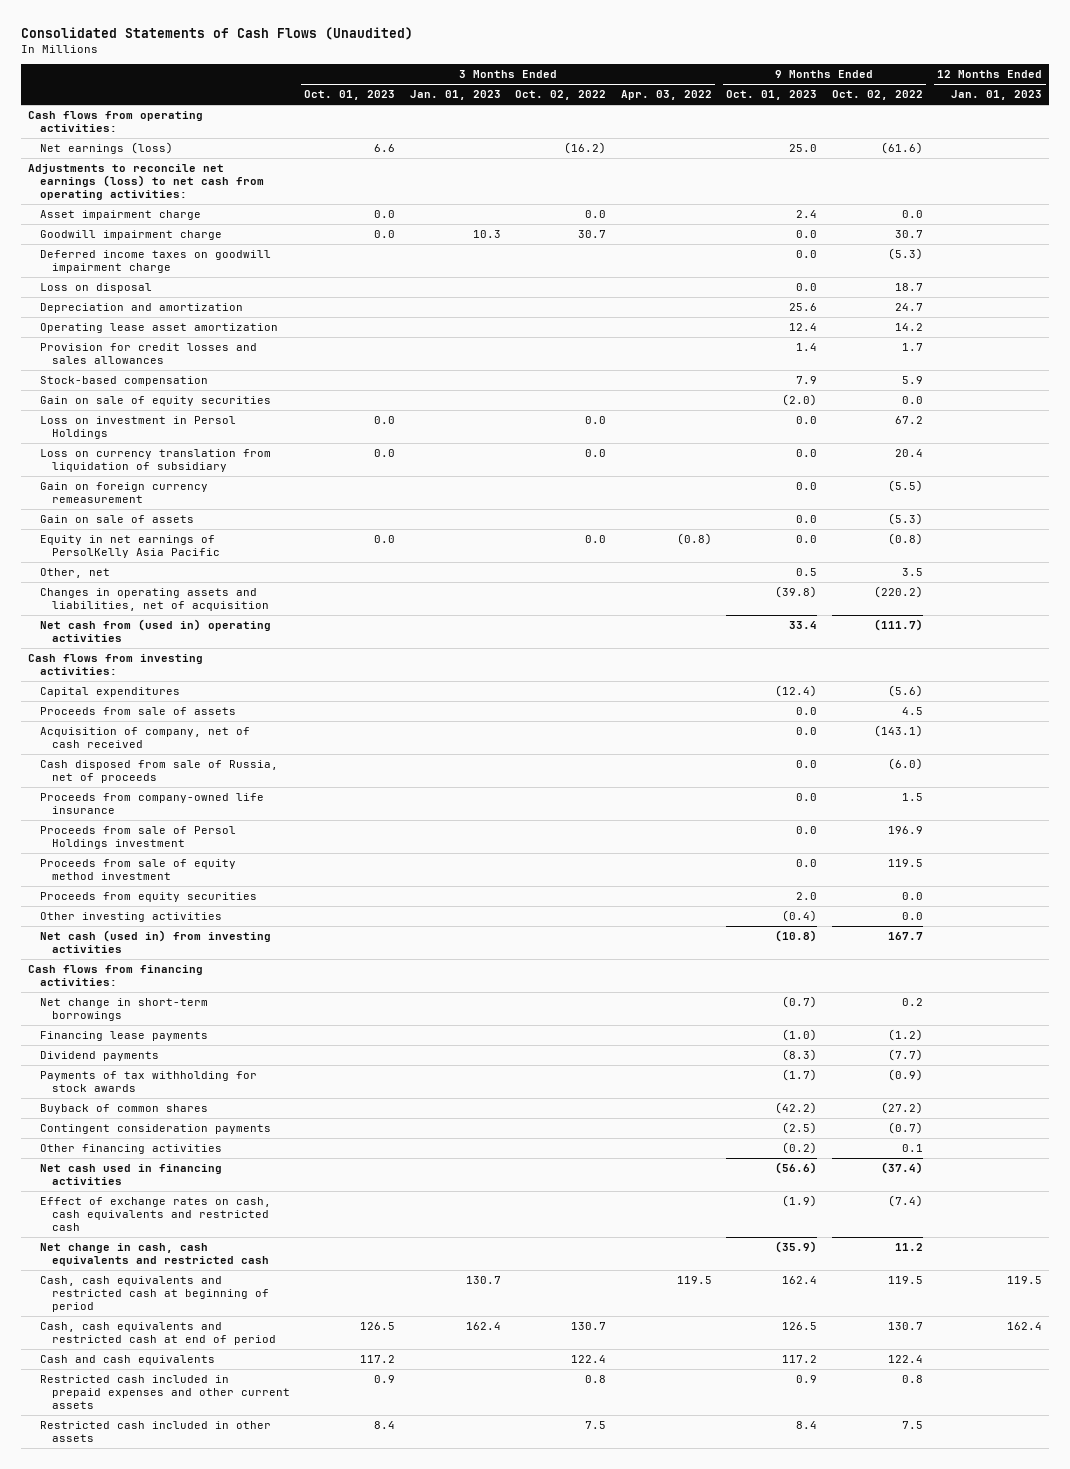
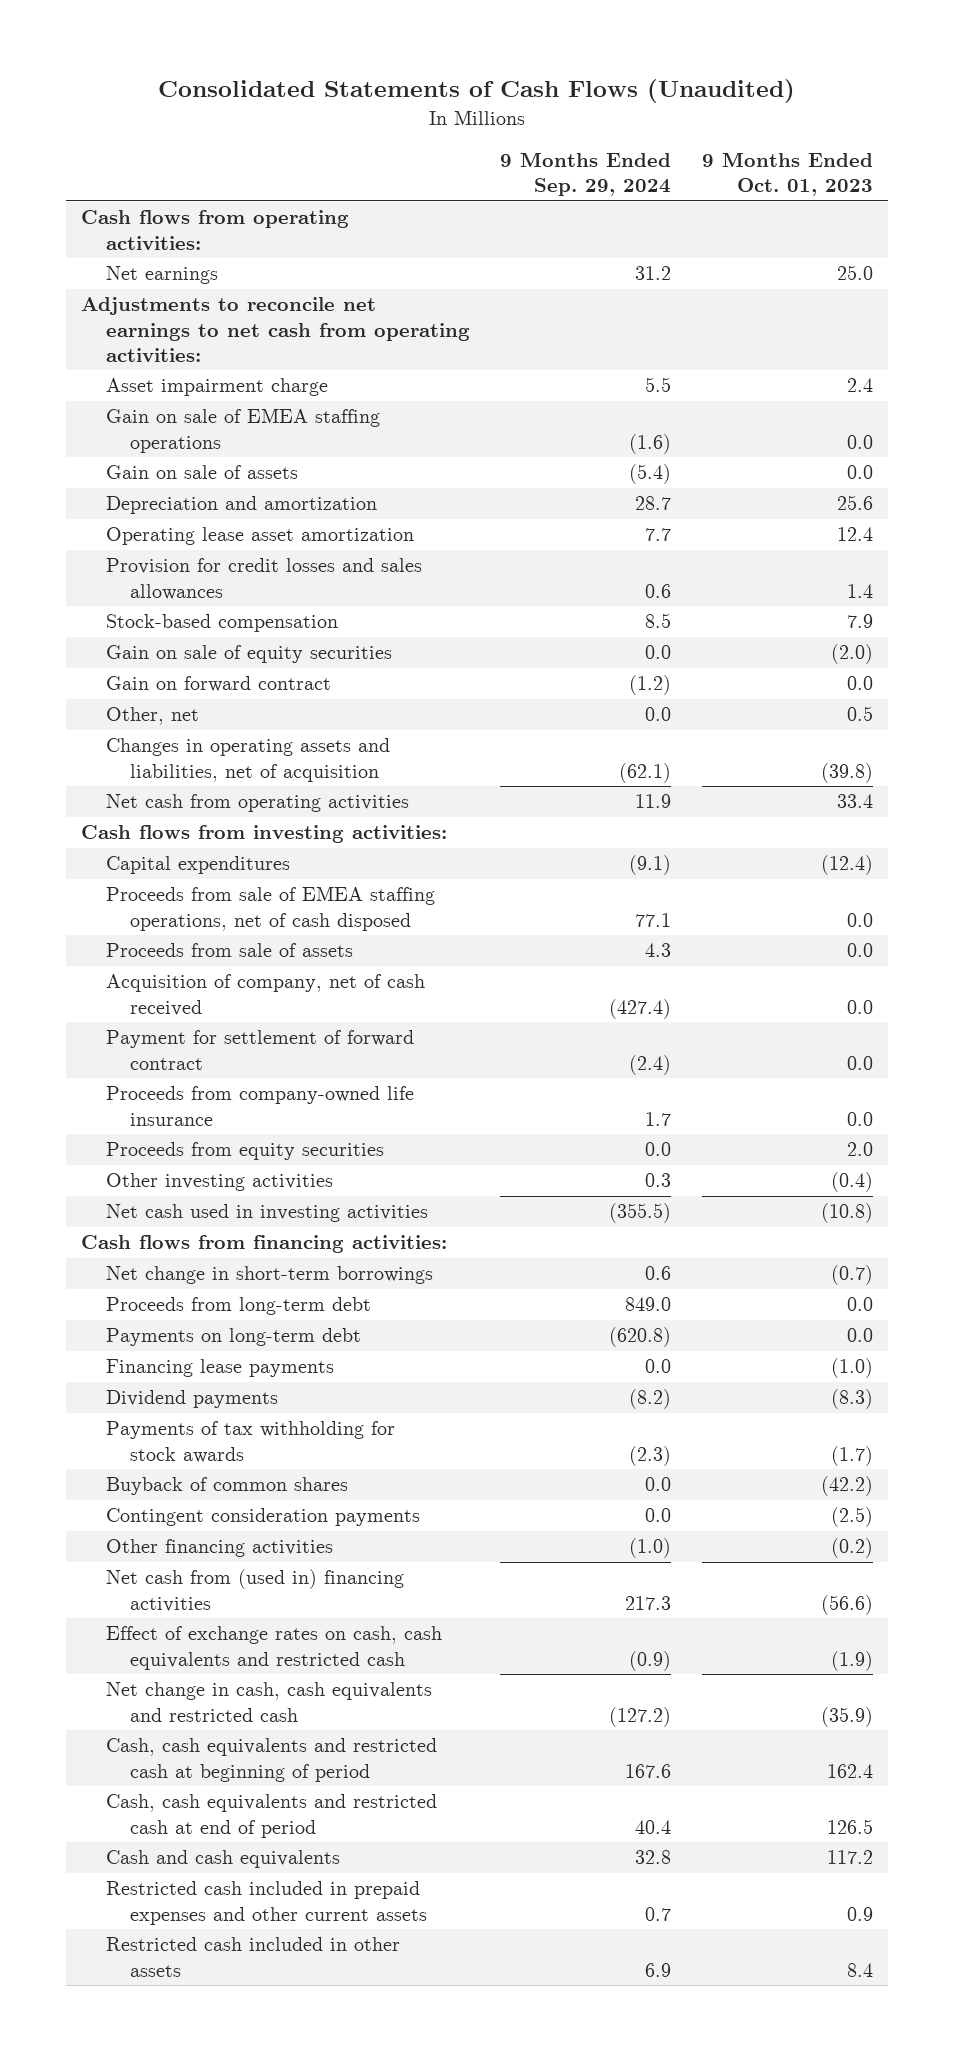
- | 3 Months Ended Oct. 01, 2023 | 3 Months Ended Jan. 01, 2023 | 3 Months Ended Oct. 02, 2022 | 3 Months Ended Apr. 03, 2022 | 9 Months Ended Oct. 01, 2023 | 9 Months Ended Oct. 02, 2022 | 12 Months Ended Jan. 01, 2023
+ | 9 Months Ended Sep. 29, 2024 | 9 Months Ended Oct. 01, 2023
- Net earnings (loss) | 6.6 | | (16.2) | | 25.0 | (61.6) |
- Adjustments to reconcile net earnings (loss) to net cash from operating activities:
+ Net earnings | 31.2 | 25.0
+ Adjustments to reconcile net earnings to net cash from operating activities:
- Goodwill impairment charge | 0.0 | 10.3 | 30.7 | | 0.0 | 30.7 |
- Deferred income taxes on goodwill impairment charge | | | | | 0.0 | (5.3) |
- Loss on disposal | | | | | 0.0 | 18.7 |
+ Gain on sale of EMEA staffing operations | (1.6) | 0.0
moved up: Gain on sale of assets | (5.4) | 0.0
- Loss on investment in Persol Holdings | 0.0 | | 0.0 | | 0.0 | 67.2 |
- Loss on currency translation from liquidation of subsidiary | 0.0 | | 0.0 | | 0.0 | 20.4 |
- Gain on foreign currency remeasurement | | | | | 0.0 | (5.5) |
- Equity in net earnings of PersolKelly Asia Pacific | 0.0 | | 0.0 | (0.8) | 0.0 | (0.8) |
+ Gain on forward contract | (1.2) | 0.0
- Net cash from (used in) operating activities | | | | | 33.4 | (111.7) |
+ Net cash from operating activities | 11.9 | 33.4
+ Proceeds from sale of EMEA staffing operations, net of cash disposed | 77.1 | 0.0
- Cash disposed from sale of Russia, net of proceeds | | | | | 0.0 | (6.0) |
+ Payment for settlement of forward contract | (2.4) | 0.0
- Proceeds from sale of Persol Holdings investment | | | | | 0.0 | 196.9 |
- Proceeds from sale of equity method investment | | | | | 0.0 | 119.5 |
- Net cash (used in) from investing activities | | | | | (10.8) | 167.7 |
+ Net cash used in investing activities | (355.5) | (10.8)
+ Proceeds from long-term debt | 849.0 | 0.0
+ Payments on long-term debt | (620.8) | 0.0
- Net cash used in financing activities | | | | | (56.6) | (37.4) |
+ Net cash from (used in) financing activities | 217.3 | (56.6)

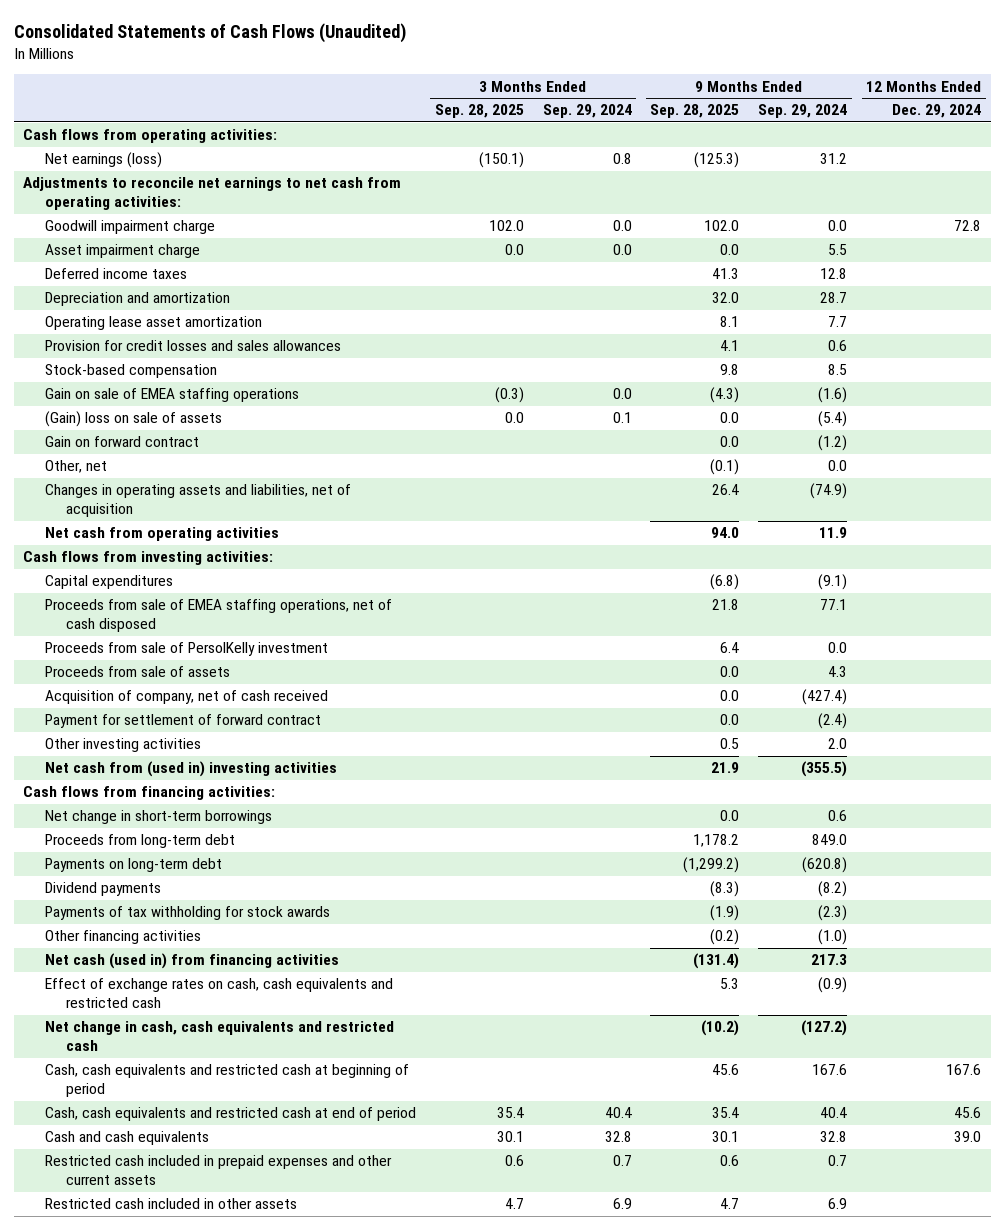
- | 9 Months Ended Sep. 29, 2024 | 9 Months Ended Oct. 01, 2023
+ | 3 Months Ended Sep. 28, 2025 | 3 Months Ended Sep. 29, 2024 | 9 Months Ended Sep. 28, 2025 | 9 Months Ended Sep. 29, 2024 | 12 Months Ended Dec. 29, 2024
- Net earnings | 31.2 | 25.0
+ Net earnings (loss) | (150.1) | 0.8 | (125.3) | 31.2 |
+ Goodwill impairment charge | 102.0 | 0.0 | 102.0 | 0.0 | 72.8
- Gain on sale of assets | (5.4) | 0.0
+ Deferred income taxes | | | 41.3 | 12.8 |
- Gain on sale of equity securities | 0.0 | (2.0)
moved down: Gain on sale of EMEA staffing operations | (0.3) | 0.0 | (4.3) | (1.6) |
+ (Gain) loss on sale of assets | 0.0 | 0.1 | 0.0 | (5.4) |
- Changes in operating assets and liabilities, net of acquisition | (62.1) | (39.8)
+ Changes in operating assets and liabilities, net of acquisition | | | 26.4 | (74.9) |
+ Proceeds from sale of PersolKelly investment | | | 6.4 | 0.0 |
- Proceeds from company-owned life insurance | 1.7 | 0.0
- Proceeds from equity securities | 0.0 | 2.0
- Other investing activities | 0.3 | (0.4)
- Net cash used in investing activities | (355.5) | (10.8)
+ Other investing activities | | | 0.5 | 2.0 |
+ Net cash from (used in) investing activities | | | 21.9 | (355.5) |
- Financing lease payments | 0.0 | (1.0)
- Buyback of common shares | 0.0 | (42.2)
- Contingent consideration payments | 0.0 | (2.5)
- Net cash from (used in) financing activities | 217.3 | (56.6)
+ Net cash (used in) from financing activities | | | (131.4) | 217.3 |

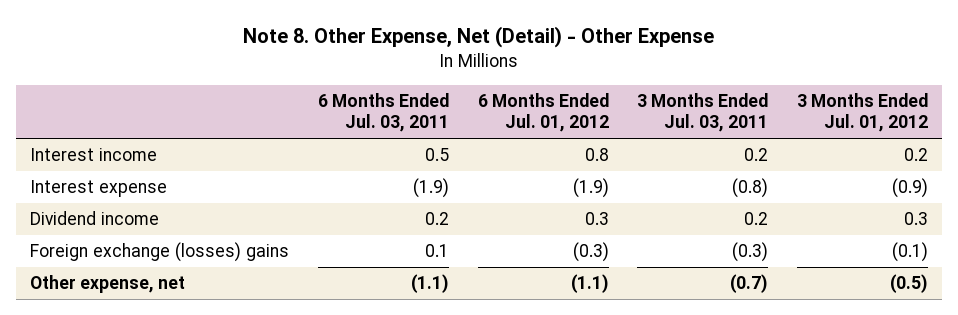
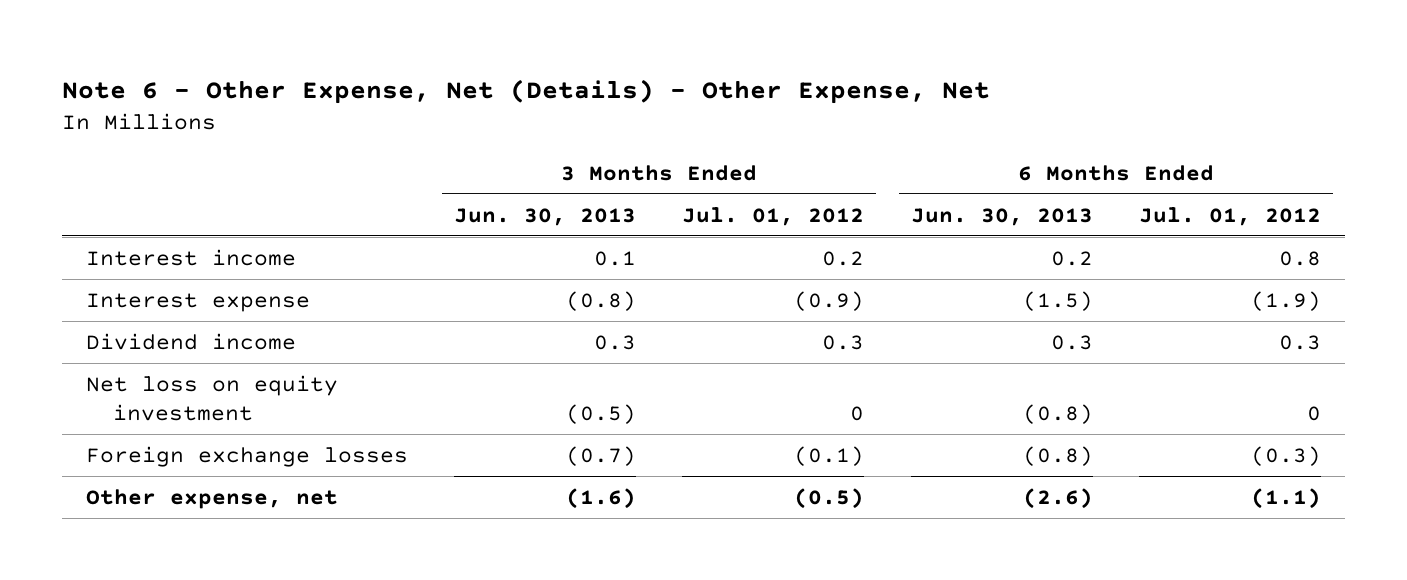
- Note 8. Other Expense, Net (Detail) - Other Expense
+ Note 6 - Other Expense, Net (Details) - Other Expense, Net
- | 6 Months Ended Jul. 03, 2011 | 6 Months Ended Jul. 01, 2012 | 3 Months Ended Jul. 03, 2011 | 3 Months Ended Jul. 01, 2012
+ | 3 Months Ended Jun. 30, 2013 | 3 Months Ended Jul. 01, 2012 | 6 Months Ended Jun. 30, 2013 | 6 Months Ended Jul. 01, 2012
- Foreign exchange (losses) gains | 0.1 | (0.3) | (0.3) | (0.1)
+ Net loss on equity investment | (0.5) | 0 | (0.8) | 0
+ Foreign exchange losses | (0.7) | (0.1) | (0.8) | (0.3)

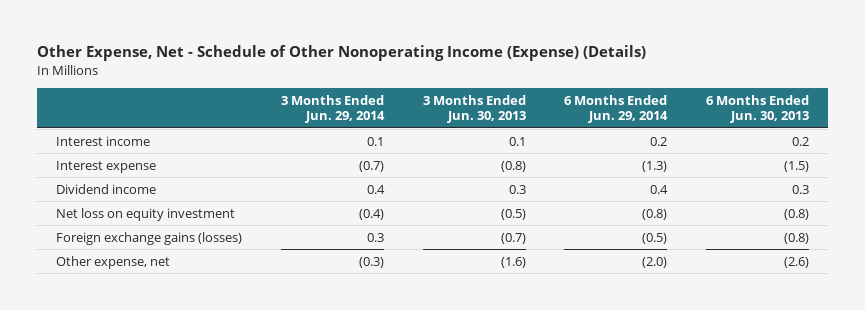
- Note 6 - Other Expense, Net (Details) - Other Expense, Net
+ Other Expense, Net - Schedule of Other Nonoperating Income (Expense) (Details)
- | 3 Months Ended Jun. 30, 2013 | 3 Months Ended Jul. 01, 2012 | 6 Months Ended Jun. 30, 2013 | 6 Months Ended Jul. 01, 2012
+ | 3 Months Ended Jun. 29, 2014 | 3 Months Ended Jun. 30, 2013 | 6 Months Ended Jun. 29, 2014 | 6 Months Ended Jun. 30, 2013
- Foreign exchange losses | (0.7) | (0.1) | (0.8) | (0.3)
+ Foreign exchange gains (losses) | 0.3 | (0.7) | (0.5) | (0.8)

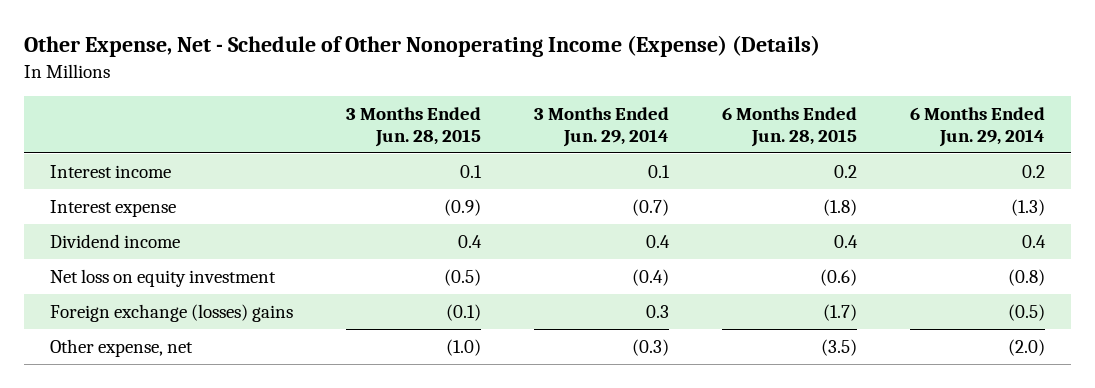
- | 3 Months Ended Jun. 29, 2014 | 3 Months Ended Jun. 30, 2013 | 6 Months Ended Jun. 29, 2014 | 6 Months Ended Jun. 30, 2013
+ | 3 Months Ended Jun. 28, 2015 | 3 Months Ended Jun. 29, 2014 | 6 Months Ended Jun. 28, 2015 | 6 Months Ended Jun. 29, 2014
- Foreign exchange gains (losses) | 0.3 | (0.7) | (0.5) | (0.8)
+ Foreign exchange (losses) gains | (0.1) | 0.3 | (1.7) | (0.5)

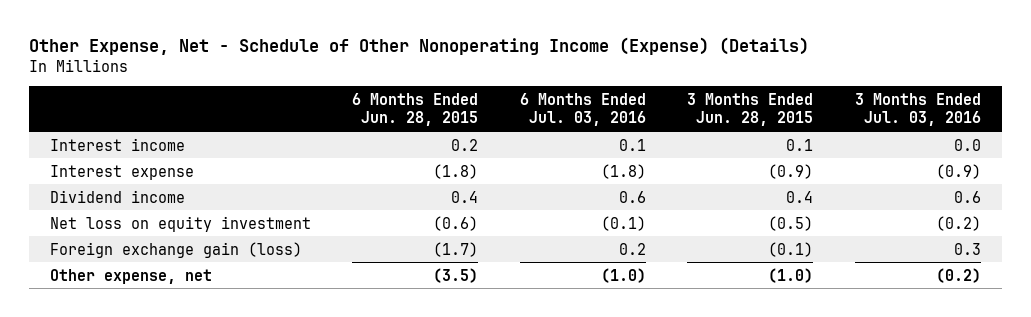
- | 3 Months Ended Jun. 28, 2015 | 3 Months Ended Jun. 29, 2014 | 6 Months Ended Jun. 28, 2015 | 6 Months Ended Jun. 29, 2014
+ | 6 Months Ended Jun. 28, 2015 | 6 Months Ended Jul. 03, 2016 | 3 Months Ended Jun. 28, 2015 | 3 Months Ended Jul. 03, 2016
- Foreign exchange (losses) gains | (0.1) | 0.3 | (1.7) | (0.5)
+ Foreign exchange gain (loss) | (1.7) | 0.2 | (0.1) | 0.3

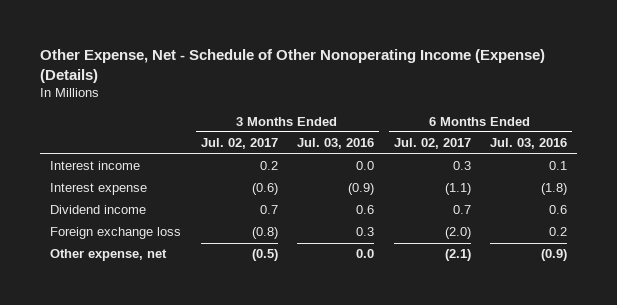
- | 6 Months Ended Jun. 28, 2015 | 6 Months Ended Jul. 03, 2016 | 3 Months Ended Jun. 28, 2015 | 3 Months Ended Jul. 03, 2016
+ | 3 Months Ended Jul. 02, 2017 | 3 Months Ended Jul. 03, 2016 | 6 Months Ended Jul. 02, 2017 | 6 Months Ended Jul. 03, 2016
- Net loss on equity investment | (0.6) | (0.1) | (0.5) | (0.2)
- Foreign exchange gain (loss) | (1.7) | 0.2 | (0.1) | 0.3
- Other expense, net | (3.5) | (1.0) | (1.0) | (0.2)
+ Foreign exchange loss | (0.8) | 0.3 | (2.0) | 0.2
+ Other expense, net | (0.5) | 0.0 | (2.1) | (0.9)

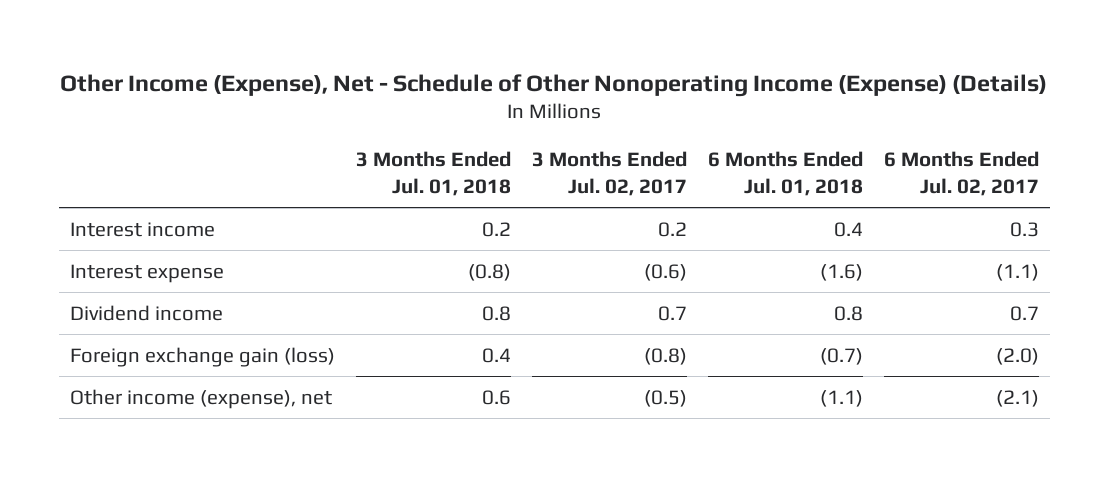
- Other Expense, Net - Schedule of Other Nonoperating Income (Expense) (Details)
+ Other Income (Expense), Net - Schedule of Other Nonoperating Income (Expense) (Details)
- | 3 Months Ended Jul. 02, 2017 | 3 Months Ended Jul. 03, 2016 | 6 Months Ended Jul. 02, 2017 | 6 Months Ended Jul. 03, 2016
+ | 3 Months Ended Jul. 01, 2018 | 3 Months Ended Jul. 02, 2017 | 6 Months Ended Jul. 01, 2018 | 6 Months Ended Jul. 02, 2017
- Foreign exchange loss | (0.8) | 0.3 | (2.0) | 0.2
- Other expense, net | (0.5) | 0.0 | (2.1) | (0.9)
+ Foreign exchange gain (loss) | 0.4 | (0.8) | (0.7) | (2.0)
+ Other income (expense), net | 0.6 | (0.5) | (1.1) | (2.1)

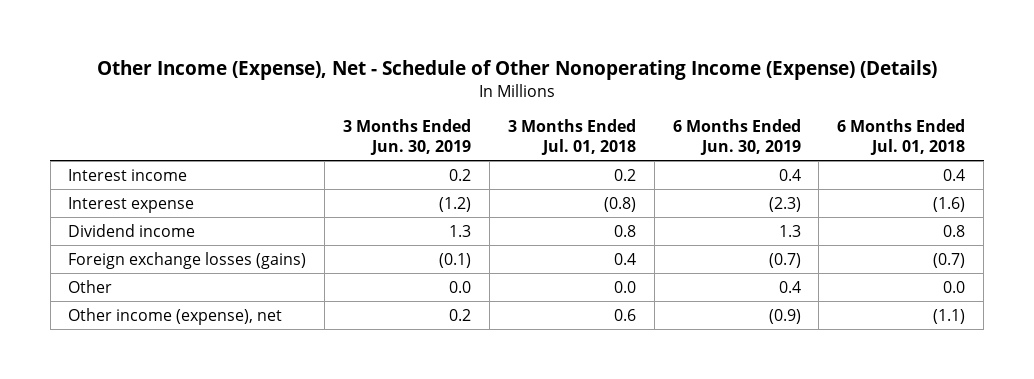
- | 3 Months Ended Jul. 01, 2018 | 3 Months Ended Jul. 02, 2017 | 6 Months Ended Jul. 01, 2018 | 6 Months Ended Jul. 02, 2017
+ | 3 Months Ended Jun. 30, 2019 | 3 Months Ended Jul. 01, 2018 | 6 Months Ended Jun. 30, 2019 | 6 Months Ended Jul. 01, 2018
- Foreign exchange gain (loss) | 0.4 | (0.8) | (0.7) | (2.0)
+ Foreign exchange losses (gains) | (0.1) | 0.4 | (0.7) | (0.7)
+ Other | 0.0 | 0.0 | 0.4 | 0.0

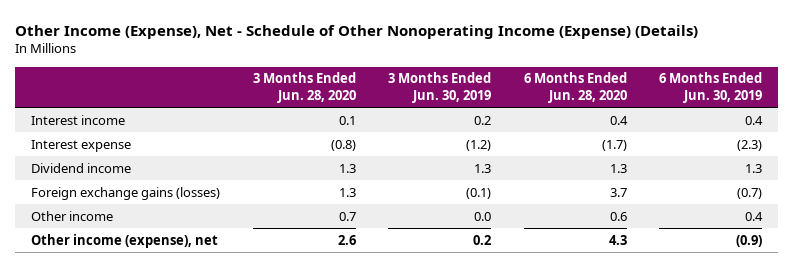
- | 3 Months Ended Jun. 30, 2019 | 3 Months Ended Jul. 01, 2018 | 6 Months Ended Jun. 30, 2019 | 6 Months Ended Jul. 01, 2018
+ | 3 Months Ended Jun. 28, 2020 | 3 Months Ended Jun. 30, 2019 | 6 Months Ended Jun. 28, 2020 | 6 Months Ended Jun. 30, 2019
- Foreign exchange losses (gains) | (0.1) | 0.4 | (0.7) | (0.7)
- Other | 0.0 | 0.0 | 0.4 | 0.0
+ Foreign exchange gains (losses) | 1.3 | (0.1) | 3.7 | (0.7)
+ Other income | 0.7 | 0.0 | 0.6 | 0.4

